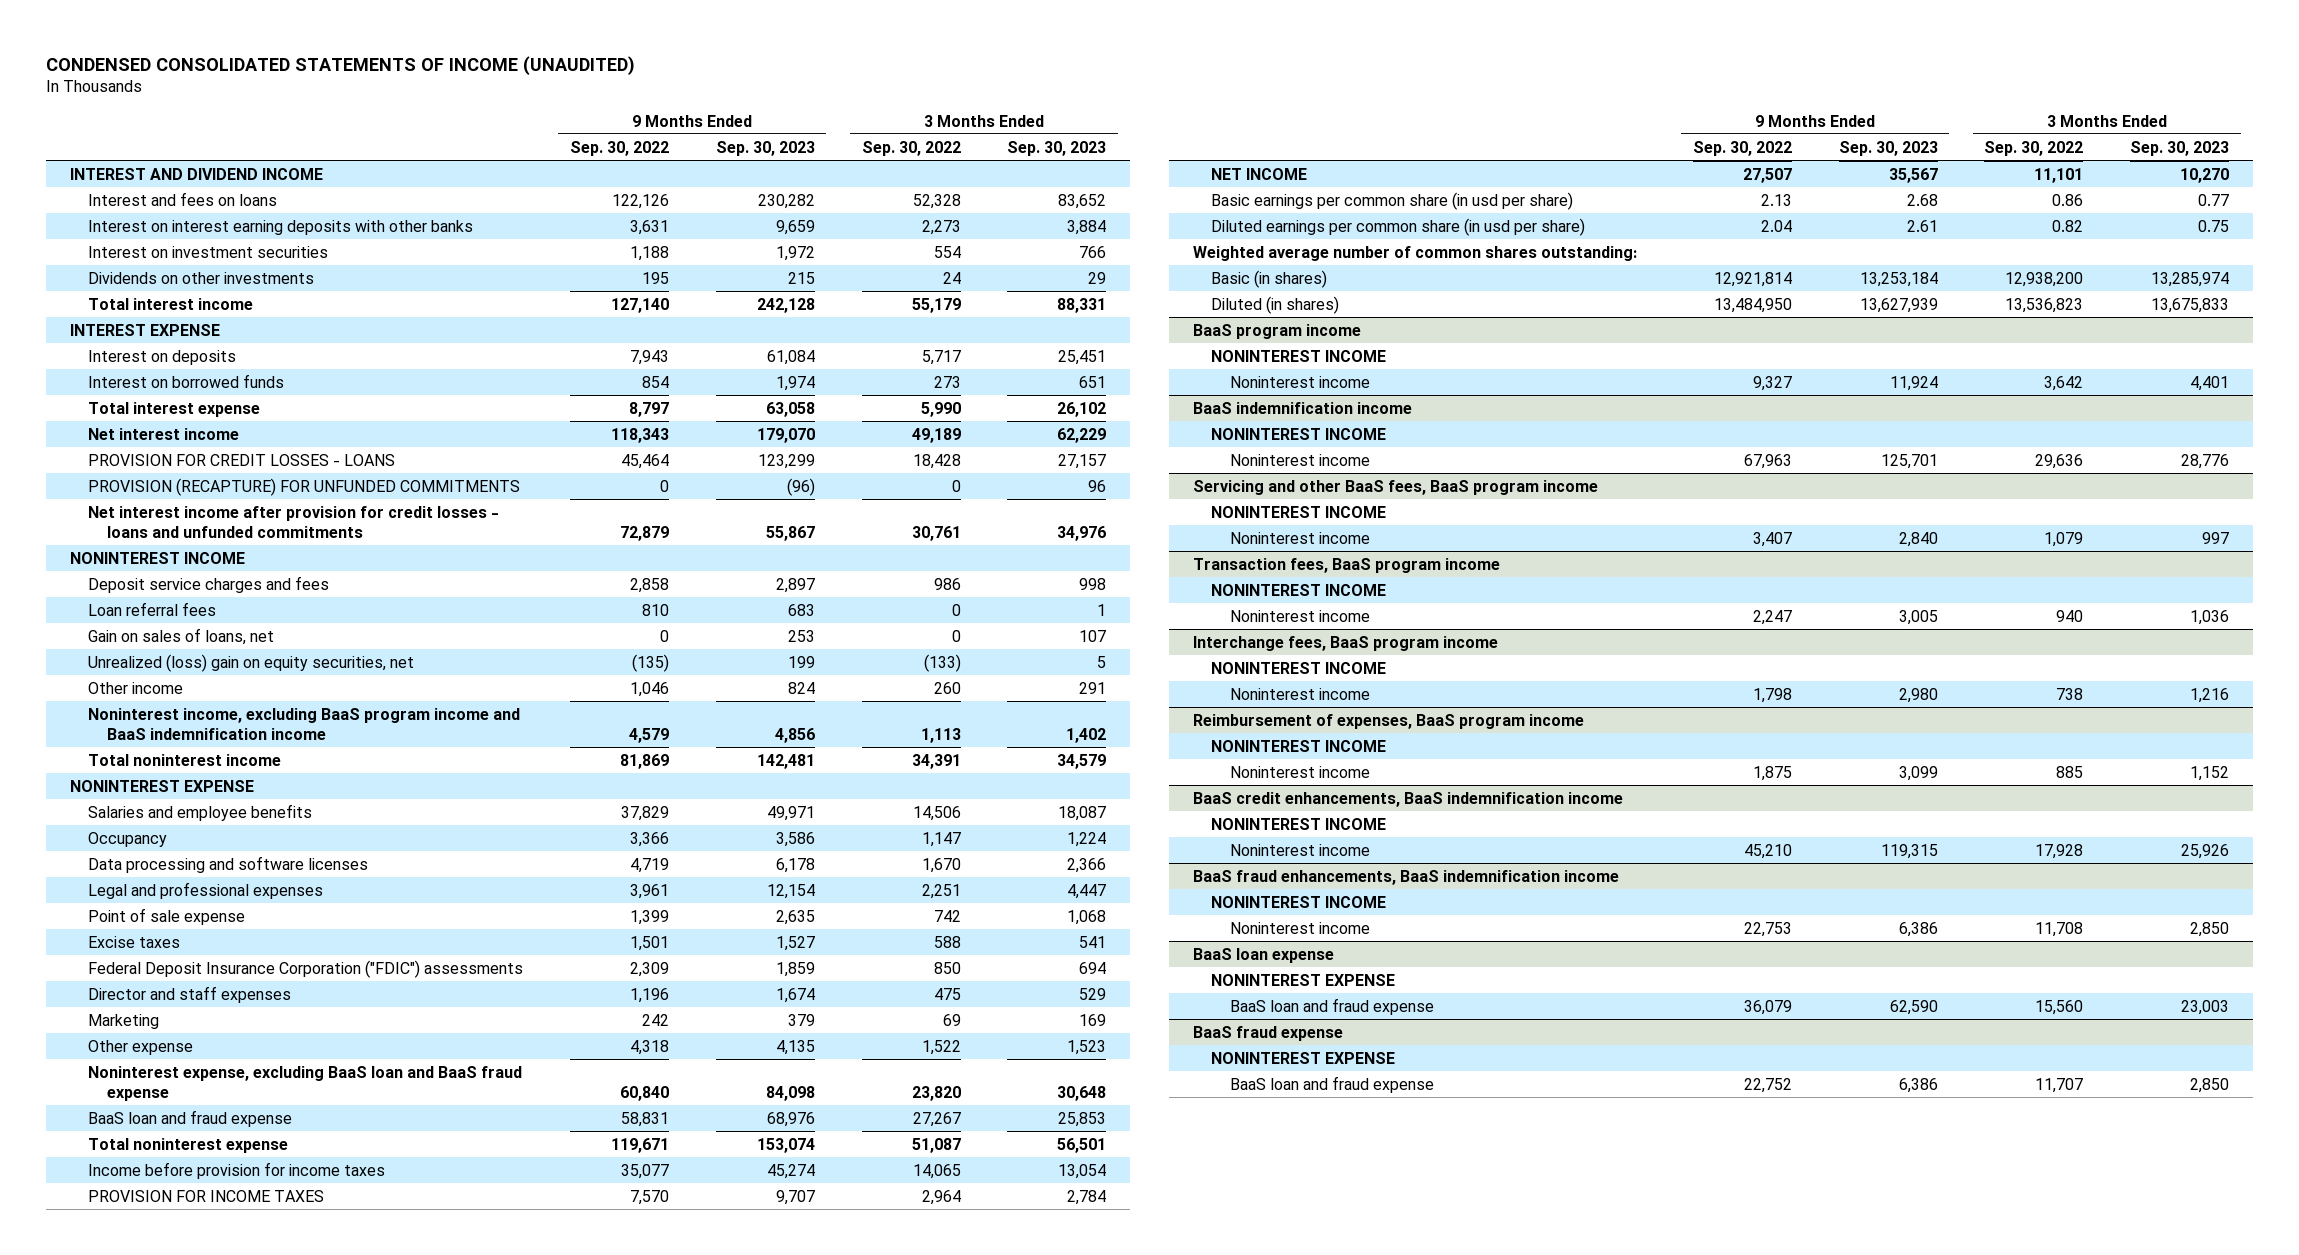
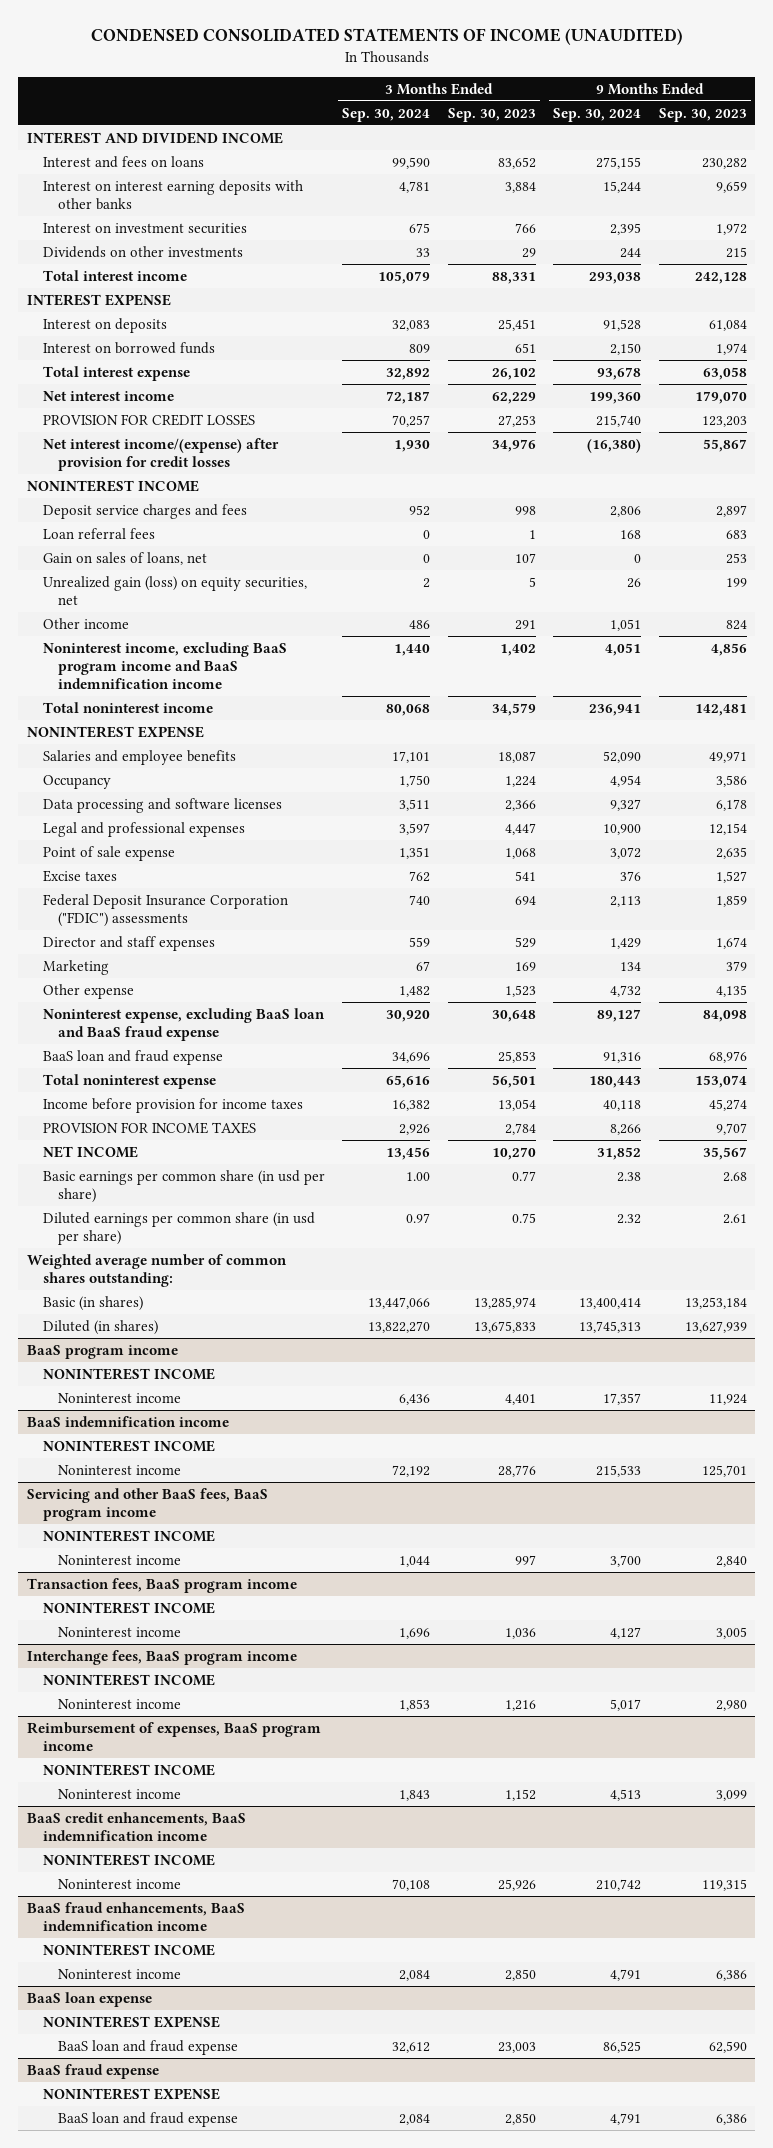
- | 9 Months Ended Sep. 30, 2022 | 9 Months Ended Sep. 30, 2023 | 3 Months Ended Sep. 30, 2022 | 3 Months Ended Sep. 30, 2023
+ | 3 Months Ended Sep. 30, 2024 | 3 Months Ended Sep. 30, 2023 | 9 Months Ended Sep. 30, 2024 | 9 Months Ended Sep. 30, 2023
- PROVISION FOR CREDIT LOSSES - LOANS | 45,464 | 123,299 | 18,428 | 27,157
- PROVISION (RECAPTURE) FOR UNFUNDED COMMITMENTS | 0 | (96) | 0 | 96
- Net interest income after provision for credit losses - loans and unfunded commitments | 72,879 | 55,867 | 30,761 | 34,976
+ PROVISION FOR CREDIT LOSSES | 70,257 | 27,253 | 215,740 | 123,203
+ Net interest income/(expense) after provision for credit losses | 1,930 | 34,976 | (16,380) | 55,867
- Unrealized (loss) gain on equity securities, net | (135) | 199 | (133) | 5
+ Unrealized gain (loss) on equity securities, net | 2 | 5 | 26 | 199

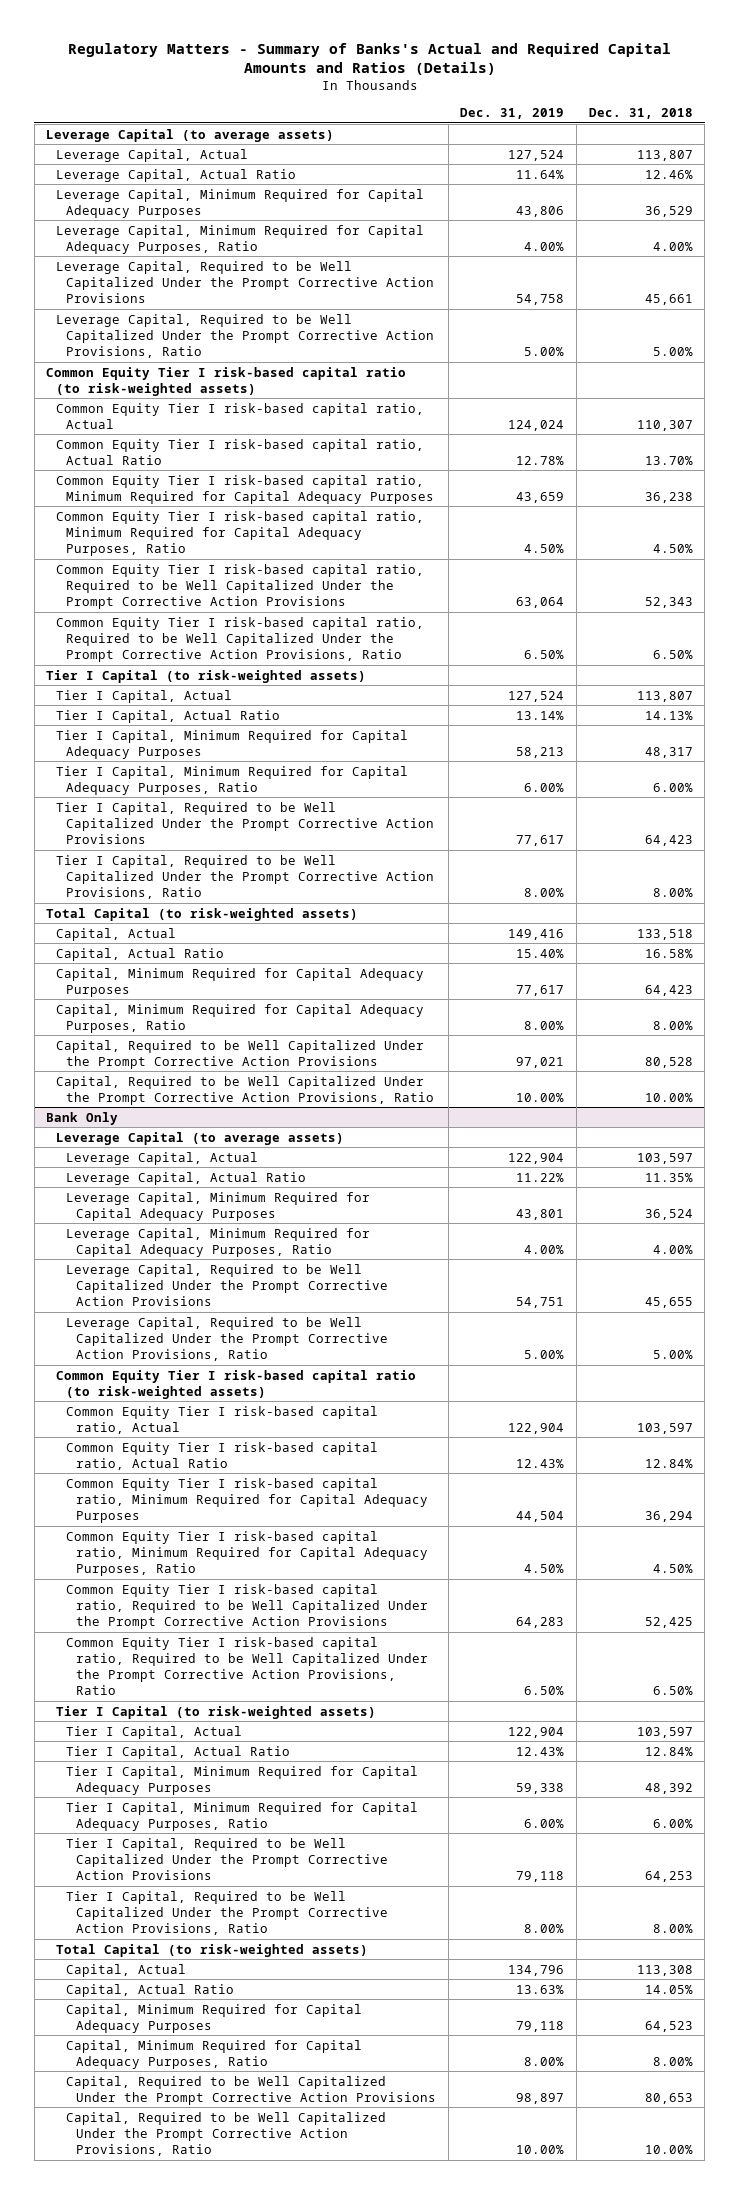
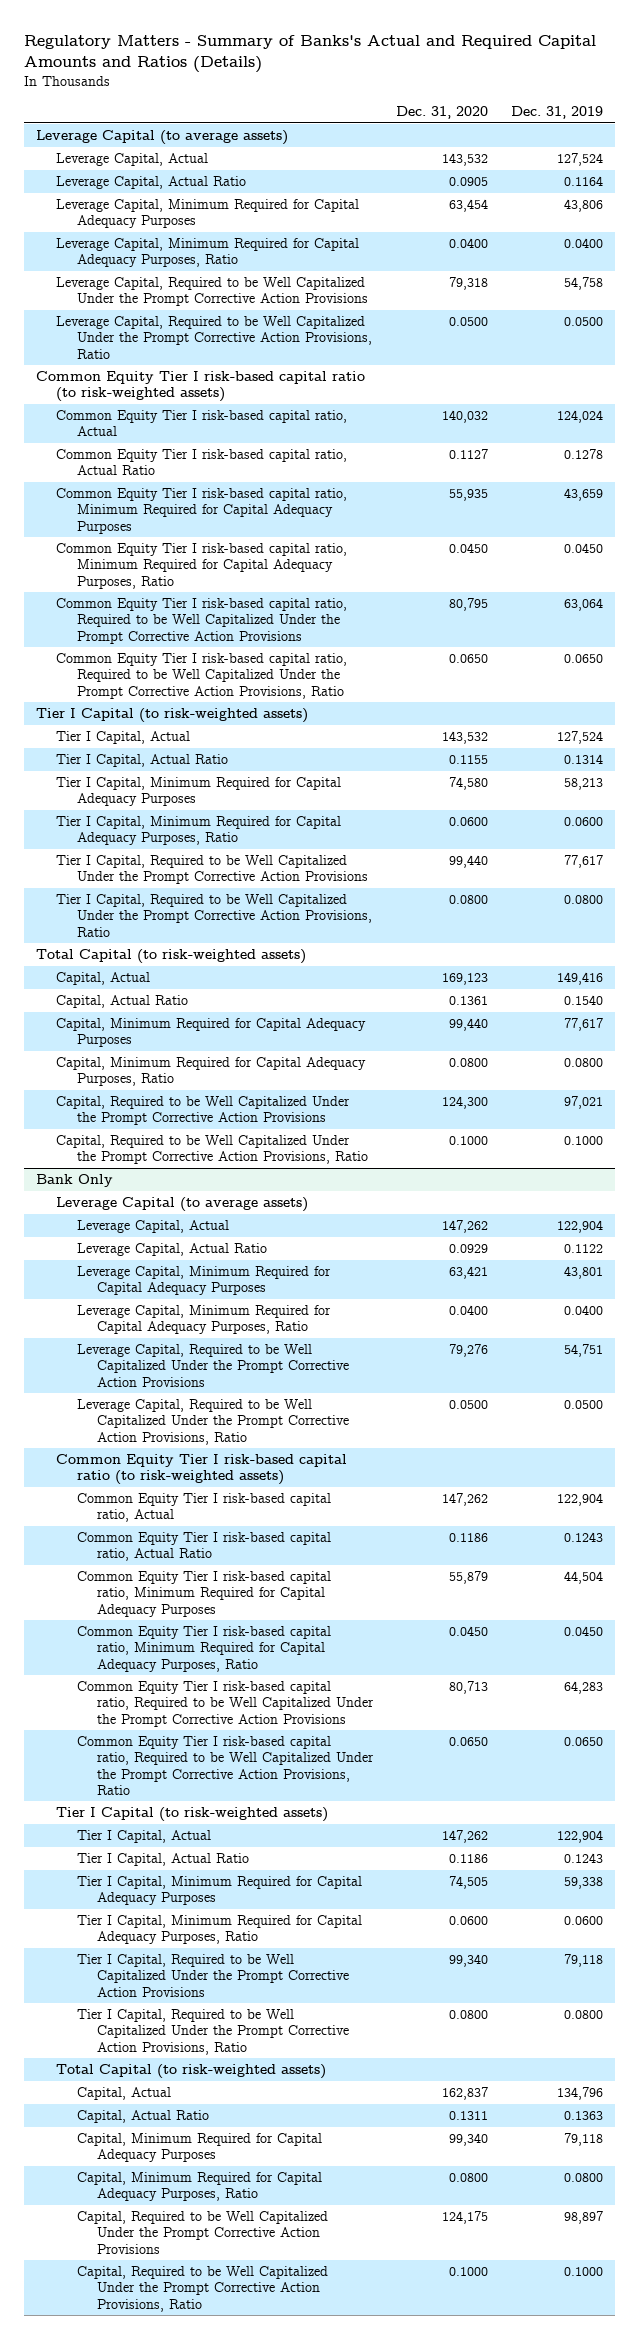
- | Dec. 31, 2019 | Dec. 31, 2018
+ | Dec. 31, 2020 | Dec. 31, 2019
- Leverage Capital, Actual Ratio | 11.64% | 12.46%
+ Leverage Capital, Actual Ratio | 0.0905 | 0.1164
- Leverage Capital, Minimum Required for Capital Adequacy Purposes, Ratio | 4.00% | 4.00%
+ Leverage Capital, Minimum Required for Capital Adequacy Purposes, Ratio | 0.0400 | 0.0400
- Leverage Capital, Required to be Well Capitalized Under the Prompt Corrective Action Provisions, Ratio | 5.00% | 5.00%
+ Leverage Capital, Required to be Well Capitalized Under the Prompt Corrective Action Provisions, Ratio | 0.0500 | 0.0500
- Common Equity Tier I risk-based capital ratio, Actual Ratio | 12.78% | 13.70%
+ Common Equity Tier I risk-based capital ratio, Actual Ratio | 0.1127 | 0.1278
- Common Equity Tier I risk-based capital ratio, Minimum Required for Capital Adequacy Purposes, Ratio | 4.50% | 4.50%
+ Common Equity Tier I risk-based capital ratio, Minimum Required for Capital Adequacy Purposes, Ratio | 0.0450 | 0.0450
- Common Equity Tier I risk-based capital ratio, Required to be Well Capitalized Under the Prompt Corrective Action Provisions, Ratio | 6.50% | 6.50%
+ Common Equity Tier I risk-based capital ratio, Required to be Well Capitalized Under the Prompt Corrective Action Provisions, Ratio | 0.0650 | 0.0650
- Tier I Capital, Actual Ratio | 13.14% | 14.13%
+ Tier I Capital, Actual Ratio | 0.1155 | 0.1314
- Tier I Capital, Minimum Required for Capital Adequacy Purposes, Ratio | 6.00% | 6.00%
+ Tier I Capital, Minimum Required for Capital Adequacy Purposes, Ratio | 0.0600 | 0.0600
- Tier I Capital, Required to be Well Capitalized Under the Prompt Corrective Action Provisions, Ratio | 8.00% | 8.00%
+ Tier I Capital, Required to be Well Capitalized Under the Prompt Corrective Action Provisions, Ratio | 0.0800 | 0.0800
- Capital, Actual Ratio | 15.40% | 16.58%
+ Capital, Actual Ratio | 0.1361 | 0.1540
- Capital, Minimum Required for Capital Adequacy Purposes, Ratio | 8.00% | 8.00%
+ Capital, Minimum Required for Capital Adequacy Purposes, Ratio | 0.0800 | 0.0800
- Capital, Required to be Well Capitalized Under the Prompt Corrective Action Provisions, Ratio | 10.00% | 10.00%
+ Capital, Required to be Well Capitalized Under the Prompt Corrective Action Provisions, Ratio | 0.1000 | 0.1000
@ Bank Only
- Leverage Capital, Actual Ratio | 11.22% | 11.35%
+ Leverage Capital, Actual Ratio | 0.0929 | 0.1122
- Leverage Capital, Minimum Required for Capital Adequacy Purposes, Ratio | 4.00% | 4.00%
+ Leverage Capital, Minimum Required for Capital Adequacy Purposes, Ratio | 0.0400 | 0.0400
- Leverage Capital, Required to be Well Capitalized Under the Prompt Corrective Action Provisions, Ratio | 5.00% | 5.00%
+ Leverage Capital, Required to be Well Capitalized Under the Prompt Corrective Action Provisions, Ratio | 0.0500 | 0.0500
- Common Equity Tier I risk-based capital ratio, Actual Ratio | 12.43% | 12.84%
+ Common Equity Tier I risk-based capital ratio, Actual Ratio | 0.1186 | 0.1243
- Common Equity Tier I risk-based capital ratio, Minimum Required for Capital Adequacy Purposes, Ratio | 4.50% | 4.50%
+ Common Equity Tier I risk-based capital ratio, Minimum Required for Capital Adequacy Purposes, Ratio | 0.0450 | 0.0450
- Common Equity Tier I risk-based capital ratio, Required to be Well Capitalized Under the Prompt Corrective Action Provisions, Ratio | 6.50% | 6.50%
+ Common Equity Tier I risk-based capital ratio, Required to be Well Capitalized Under the Prompt Corrective Action Provisions, Ratio | 0.0650 | 0.0650
- Tier I Capital, Actual Ratio | 12.43% | 12.84%
+ Tier I Capital, Actual Ratio | 0.1186 | 0.1243
- Tier I Capital, Minimum Required for Capital Adequacy Purposes, Ratio | 6.00% | 6.00%
+ Tier I Capital, Minimum Required for Capital Adequacy Purposes, Ratio | 0.0600 | 0.0600
- Tier I Capital, Required to be Well Capitalized Under the Prompt Corrective Action Provisions, Ratio | 8.00% | 8.00%
+ Tier I Capital, Required to be Well Capitalized Under the Prompt Corrective Action Provisions, Ratio | 0.0800 | 0.0800
- Capital, Actual Ratio | 13.63% | 14.05%
+ Capital, Actual Ratio | 0.1311 | 0.1363
- Capital, Minimum Required for Capital Adequacy Purposes, Ratio | 8.00% | 8.00%
+ Capital, Minimum Required for Capital Adequacy Purposes, Ratio | 0.0800 | 0.0800
- Capital, Required to be Well Capitalized Under the Prompt Corrective Action Provisions, Ratio | 10.00% | 10.00%
+ Capital, Required to be Well Capitalized Under the Prompt Corrective Action Provisions, Ratio | 0.1000 | 0.1000

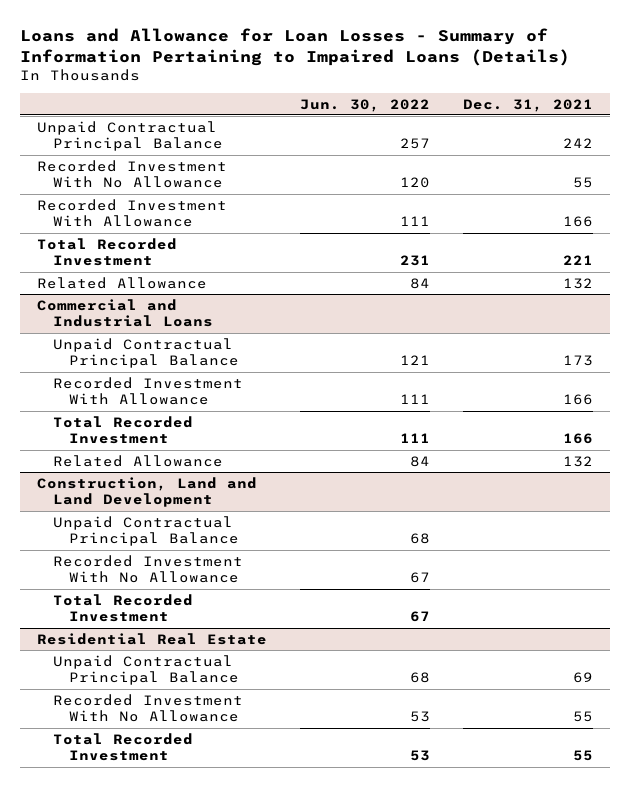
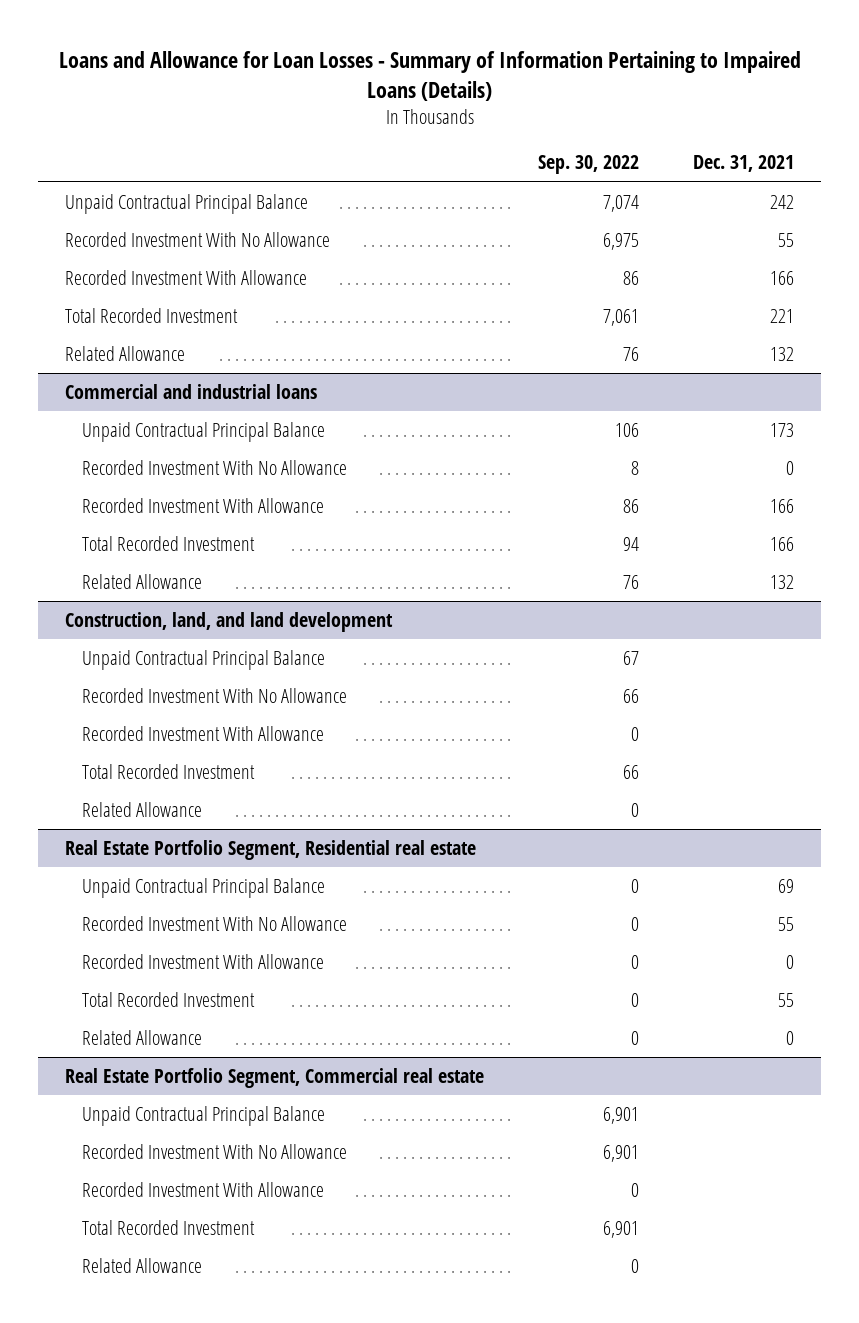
- | Jun. 30, 2022 | Dec. 31, 2021
+ | Sep. 30, 2022 | Dec. 31, 2021
- Commercial and Industrial Loans
+ Commercial and industrial loans
+ Recorded Investment With No Allowance | 8 | 0
- Construction, Land and Land Development
+ Construction, land, and land development
+ Recorded Investment With Allowance | 0 |
- Residential Real Estate
+ Related Allowance | 0 |
+ Real Estate Portfolio Segment, Residential real estate
+ Recorded Investment With Allowance | 0 | 0
+ Related Allowance | 0 | 0
+ Real Estate Portfolio Segment, Commercial real estate
+ Unpaid Contractual Principal Balance | 6,901 |
+ Recorded Investment With No Allowance | 6,901 |
+ Recorded Investment With Allowance | 0 |
+ Total Recorded Investment | 6,901 |
+ Related Allowance | 0 |

